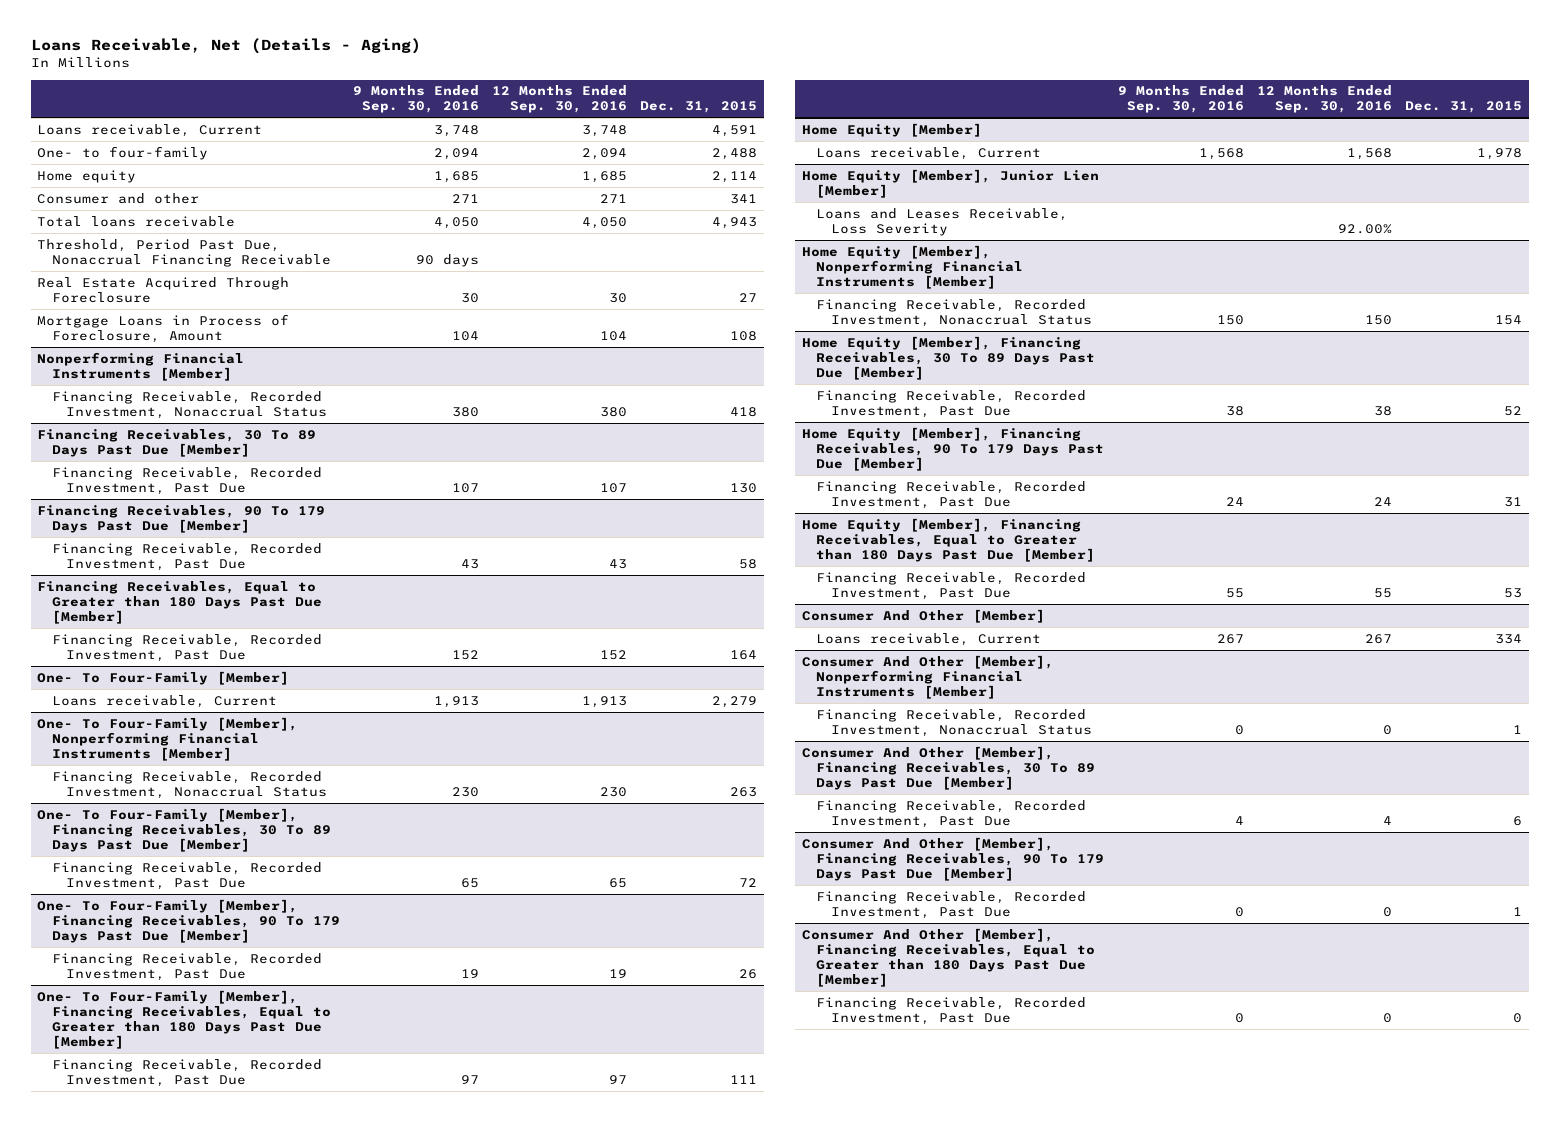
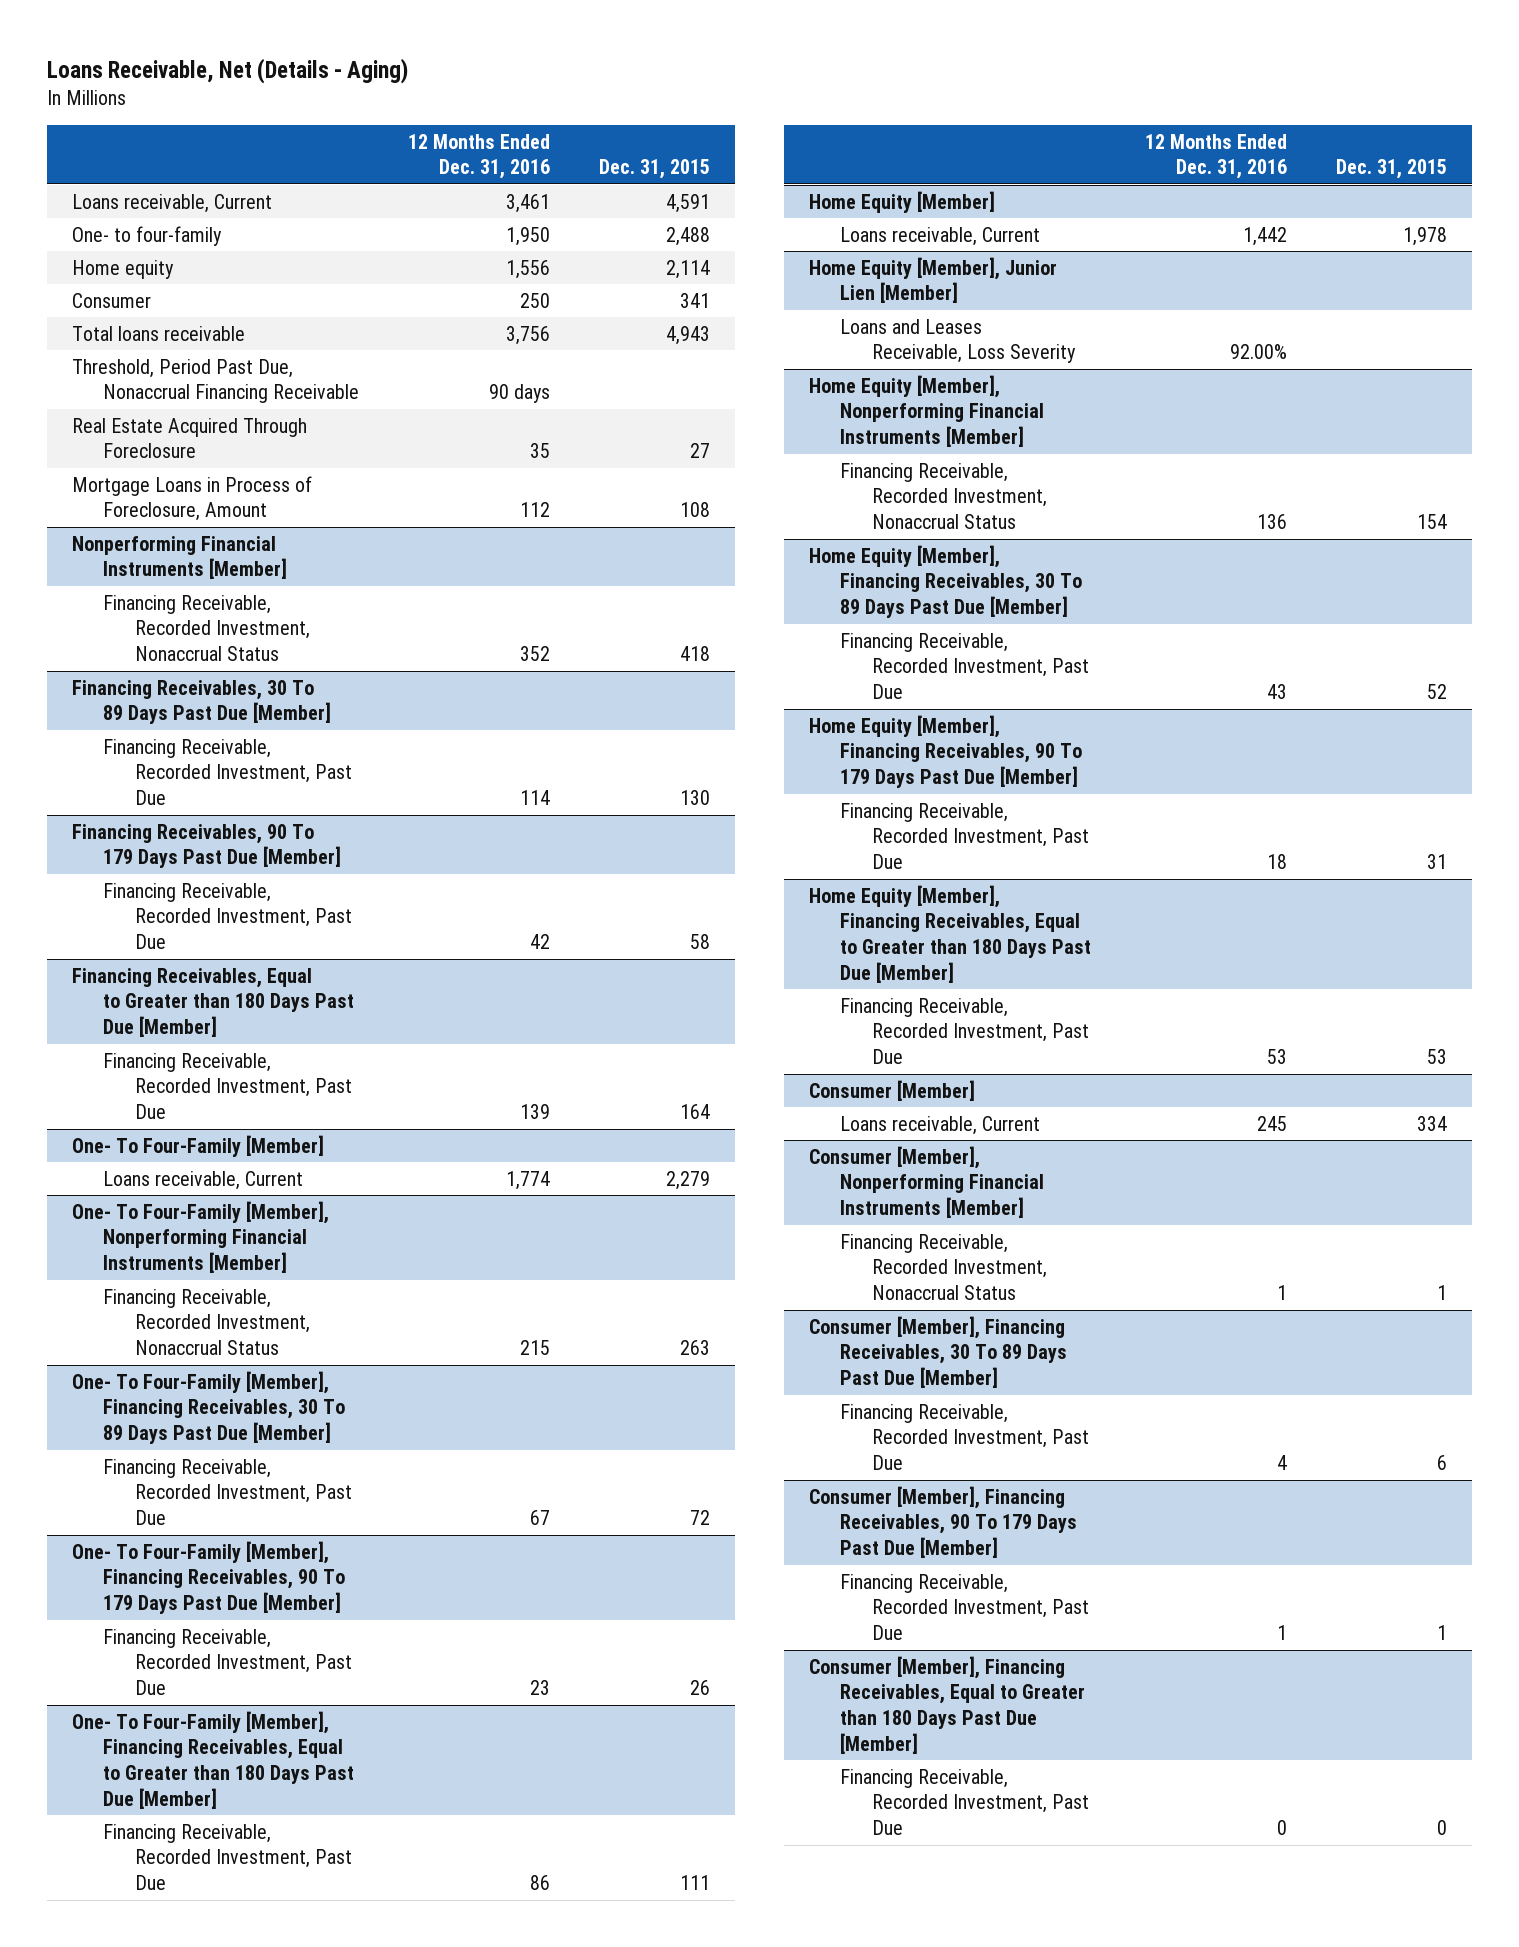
- | 9 Months Ended Sep. 30, 2016 | 12 Months Ended Sep. 30, 2016 | Dec. 31, 2015
+ | 12 Months Ended Dec. 31, 2016 | Dec. 31, 2015
- Consumer and other | 271 | 271 | 341
+ Consumer | 250 | 341
- Consumer And Other [Member]
+ Consumer [Member]
- Consumer And Other [Member], Nonperforming Financial Instruments [Member]
+ Consumer [Member], Nonperforming Financial Instruments [Member]
- Consumer And Other [Member], Financing Receivables, 30 To 89 Days Past Due [Member]
+ Consumer [Member], Financing Receivables, 30 To 89 Days Past Due [Member]
- Consumer And Other [Member], Financing Receivables, 90 To 179 Days Past Due [Member]
+ Consumer [Member], Financing Receivables, 90 To 179 Days Past Due [Member]
- Consumer And Other [Member], Financing Receivables, Equal to Greater than 180 Days Past Due [Member]
+ Consumer [Member], Financing Receivables, Equal to Greater than 180 Days Past Due [Member]

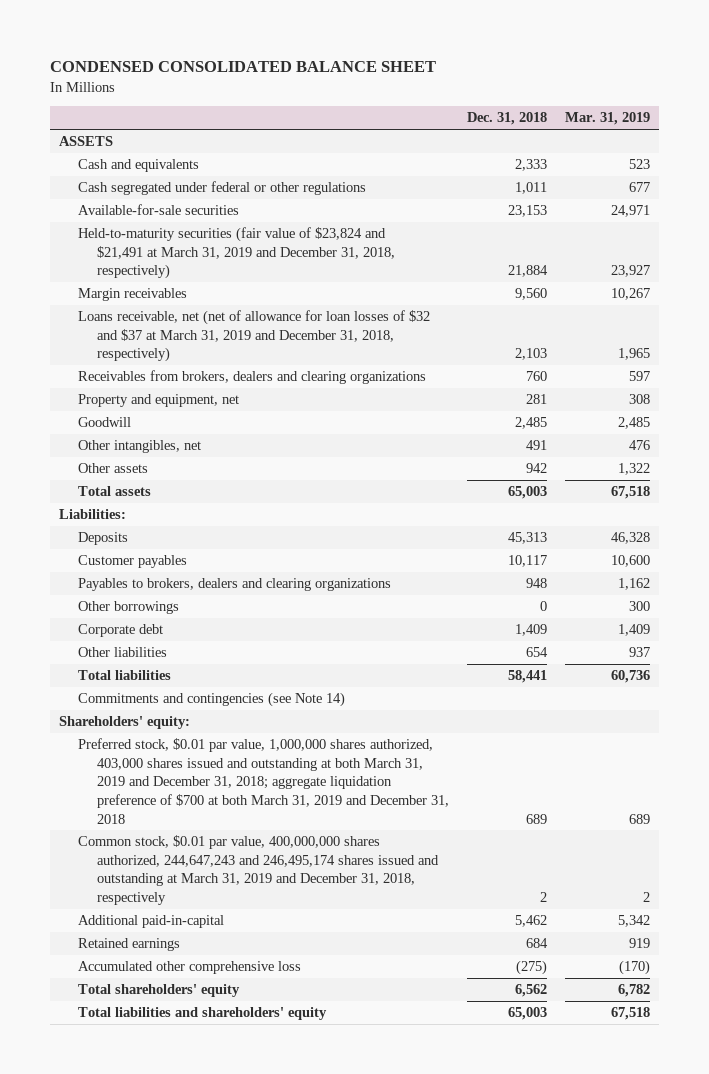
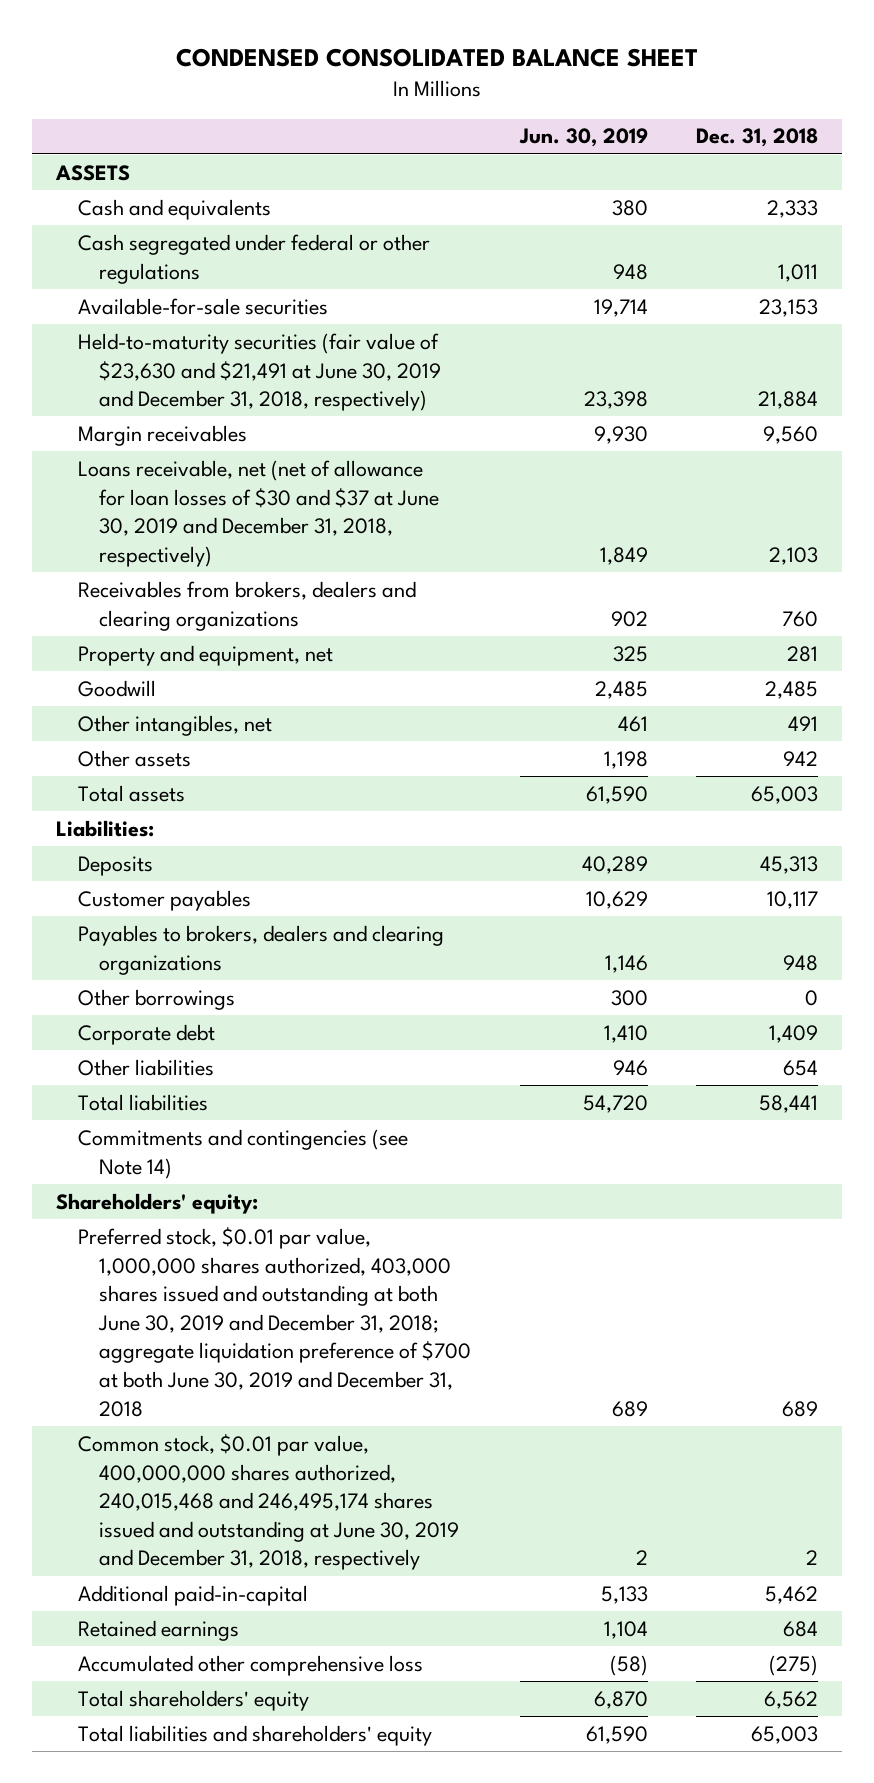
- | Dec. 31, 2018 | Mar. 31, 2019
+ | Jun. 30, 2019 | Dec. 31, 2018
- Held-to-maturity securities (fair value of $23,824 and $21,491 at March 31, 2019 and December 31, 2018, respectively) | 21,884 | 23,927
+ Held-to-maturity securities (fair value of $23,630 and $21,491 at June 30, 2019 and December 31, 2018, respectively) | 23,398 | 21,884
- Loans receivable, net (net of allowance for loan losses of $32 and $37 at March 31, 2019 and December 31, 2018, respectively) | 2,103 | 1,965
+ Loans receivable, net (net of allowance for loan losses of $30 and $37 at June 30, 2019 and December 31, 2018, respectively) | 1,849 | 2,103
- Preferred stock, $0.01 par value, 1,000,000 shares authorized, 403,000 shares issued and outstanding at both March 31, 2019 and December 31, 2018; aggregate liquidation preference of $700 at both March 31, 2019 and December 31, 2018 | 689 | 689
- Common stock, $0.01 par value, 400,000,000 shares authorized, 244,647,243 and 246,495,174 shares issued and outstanding at March 31, 2019 and December 31, 2018, respectively | 2 | 2
+ Preferred stock, $0.01 par value, 1,000,000 shares authorized, 403,000 shares issued and outstanding at both June 30, 2019 and December 31, 2018; aggregate liquidation preference of $700 at both June 30, 2019 and December 31, 2018 | 689 | 689
+ Common stock, $0.01 par value, 400,000,000 shares authorized, 240,015,468 and 246,495,174 shares issued and outstanding at June 30, 2019 and December 31, 2018, respectively | 2 | 2

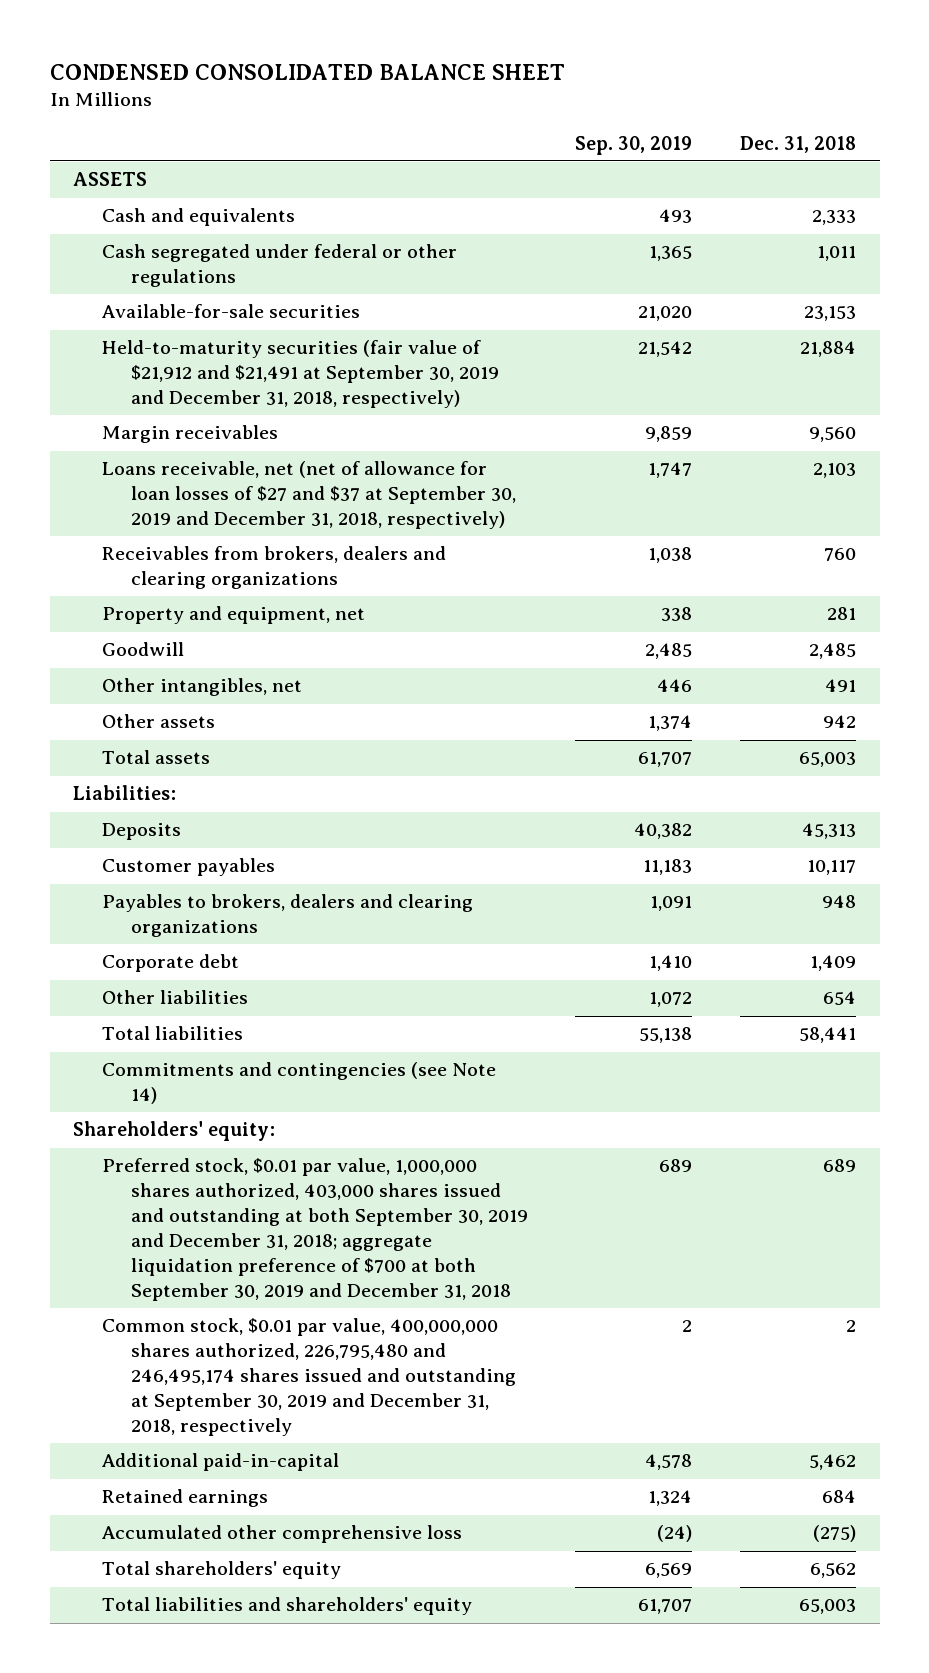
- | Jun. 30, 2019 | Dec. 31, 2018
+ | Sep. 30, 2019 | Dec. 31, 2018
- Held-to-maturity securities (fair value of $23,630 and $21,491 at June 30, 2019 and December 31, 2018, respectively) | 23,398 | 21,884
+ Held-to-maturity securities (fair value of $21,912 and $21,491 at September 30, 2019 and December 31, 2018, respectively) | 21,542 | 21,884
- Loans receivable, net (net of allowance for loan losses of $30 and $37 at June 30, 2019 and December 31, 2018, respectively) | 1,849 | 2,103
+ Loans receivable, net (net of allowance for loan losses of $27 and $37 at September 30, 2019 and December 31, 2018, respectively) | 1,747 | 2,103
- Other borrowings | 300 | 0
- Preferred stock, $0.01 par value, 1,000,000 shares authorized, 403,000 shares issued and outstanding at both June 30, 2019 and December 31, 2018; aggregate liquidation preference of $700 at both June 30, 2019 and December 31, 2018 | 689 | 689
- Common stock, $0.01 par value, 400,000,000 shares authorized, 240,015,468 and 246,495,174 shares issued and outstanding at June 30, 2019 and December 31, 2018, respectively | 2 | 2
+ Preferred stock, $0.01 par value, 1,000,000 shares authorized, 403,000 shares issued and outstanding at both September 30, 2019 and December 31, 2018; aggregate liquidation preference of $700 at both September 30, 2019 and December 31, 2018 | 689 | 689
+ Common stock, $0.01 par value, 400,000,000 shares authorized, 226,795,480 and 246,495,174 shares issued and outstanding at September 30, 2019 and December 31, 2018, respectively | 2 | 2

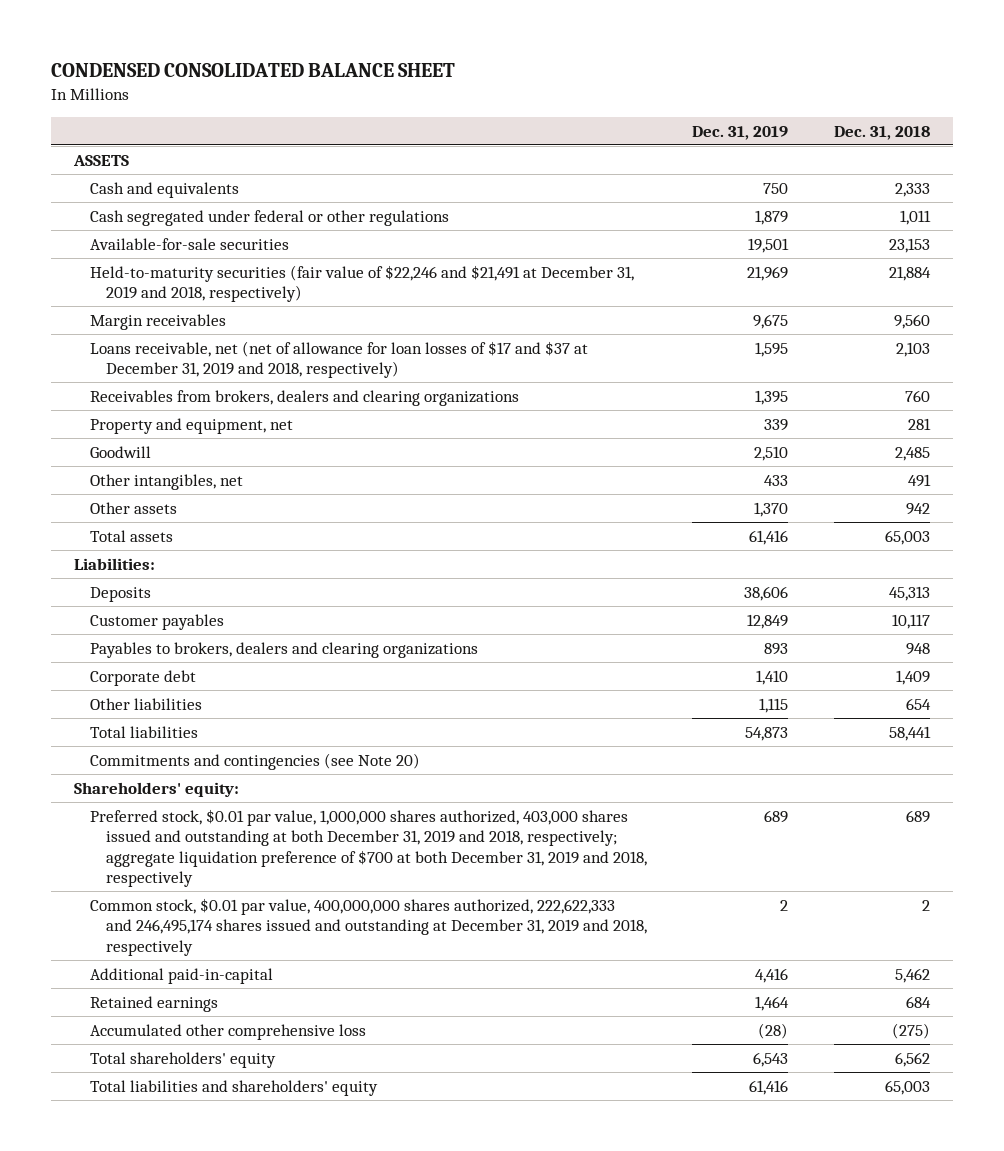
- | Sep. 30, 2019 | Dec. 31, 2018
+ | Dec. 31, 2019 | Dec. 31, 2018
- Held-to-maturity securities (fair value of $21,912 and $21,491 at September 30, 2019 and December 31, 2018, respectively) | 21,542 | 21,884
+ Held-to-maturity securities (fair value of $22,246 and $21,491 at December 31, 2019 and 2018, respectively) | 21,969 | 21,884
- Loans receivable, net (net of allowance for loan losses of $27 and $37 at September 30, 2019 and December 31, 2018, respectively) | 1,747 | 2,103
+ Loans receivable, net (net of allowance for loan losses of $17 and $37 at December 31, 2019 and 2018, respectively) | 1,595 | 2,103
- Commitments and contingencies (see Note 14)
+ Commitments and contingencies (see Note 20)
- Preferred stock, $0.01 par value, 1,000,000 shares authorized, 403,000 shares issued and outstanding at both September 30, 2019 and December 31, 2018; aggregate liquidation preference of $700 at both September 30, 2019 and December 31, 2018 | 689 | 689
- Common stock, $0.01 par value, 400,000,000 shares authorized, 226,795,480 and 246,495,174 shares issued and outstanding at September 30, 2019 and December 31, 2018, respectively | 2 | 2
+ Preferred stock, $0.01 par value, 1,000,000 shares authorized, 403,000 shares issued and outstanding at both December 31, 2019 and 2018, respectively; aggregate liquidation preference of $700 at both December 31, 2019 and 2018, respectively | 689 | 689
+ Common stock, $0.01 par value, 400,000,000 shares authorized, 222,622,333 and 246,495,174 shares issued and outstanding at December 31, 2019 and 2018, respectively | 2 | 2

